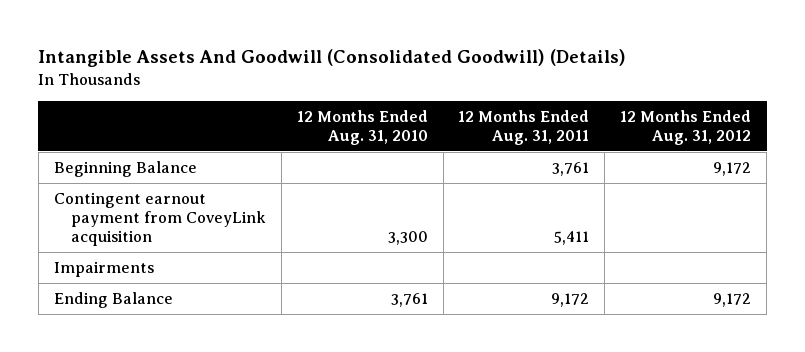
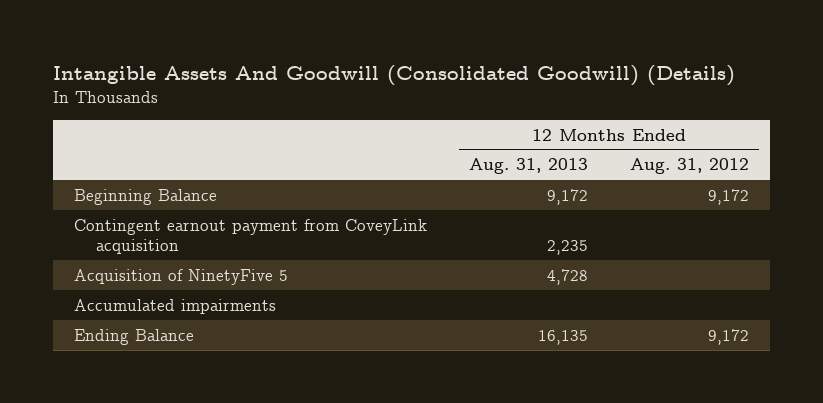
- | 12 Months Ended Aug. 31, 2010 | 12 Months Ended Aug. 31, 2011 | 12 Months Ended Aug. 31, 2012
+ | 12 Months Ended Aug. 31, 2013 | 12 Months Ended Aug. 31, 2012
- Impairments
+ Acquisition of NinetyFive 5 | 4,728 |
+ Accumulated impairments

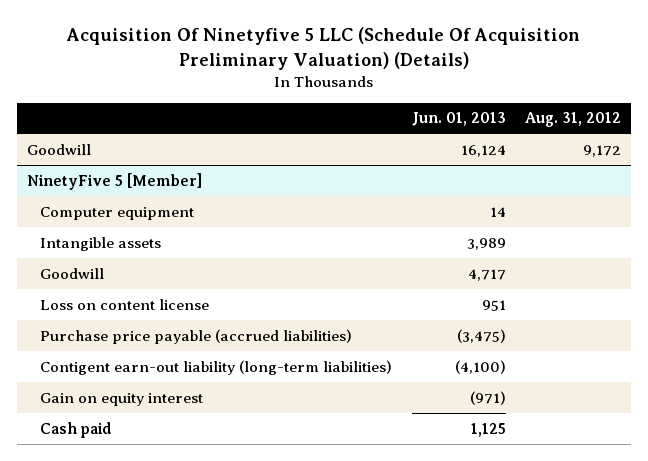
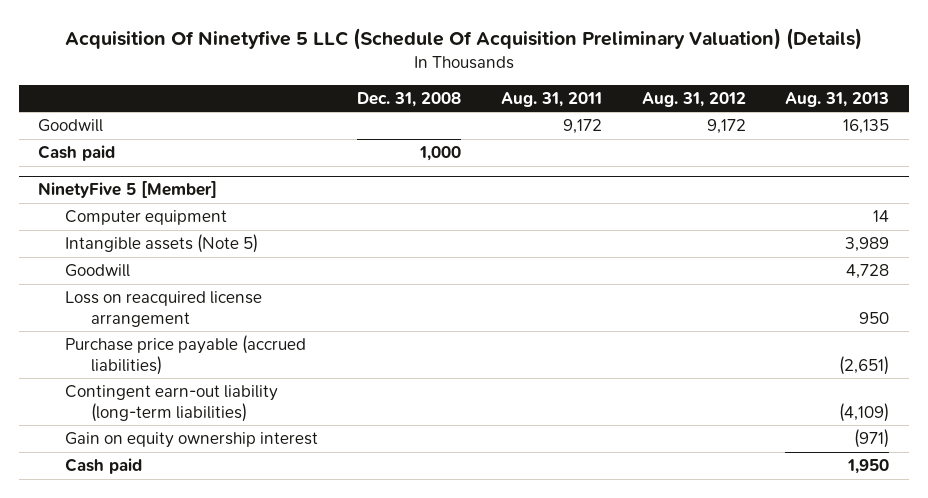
- | Jun. 01, 2013 | Aug. 31, 2012
+ | Dec. 31, 2008 | Aug. 31, 2011 | Aug. 31, 2012 | Aug. 31, 2013
+ Cash paid | 1,000 | | |
@ NinetyFive 5 [Member]
- Intangible assets | 3,989 |
+ Intangible assets (Note 5) | | | | 3,989
- Loss on content license | 951 |
+ Loss on reacquired license arrangement | | | | 950
- Contigent earn-out liability (long-term liabilities) | (4,100) |
- Gain on equity interest | (971) |
+ Contingent earn-out liability (long-term liabilities) | | | | (4,109)
+ Gain on equity ownership interest | | | | (971)

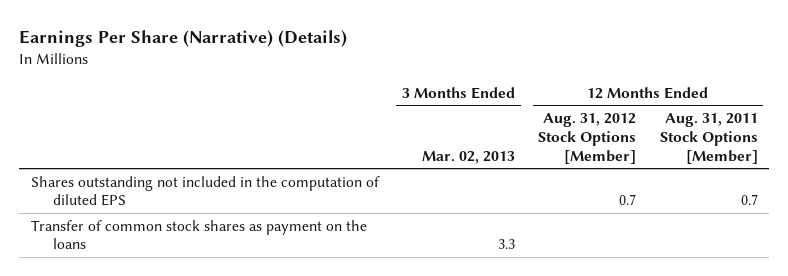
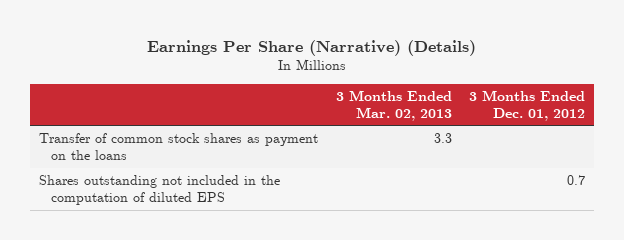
- | 3 Months Ended Mar. 02, 2013 | 12 Months Ended Aug. 31, 2012 Stock Options [Member] | 12 Months Ended Aug. 31, 2011 Stock Options [Member]
+ | 3 Months Ended Mar. 02, 2013 | 3 Months Ended Dec. 01, 2012
moved down: Shares outstanding not included in the computation of diluted EPS | | 0.7

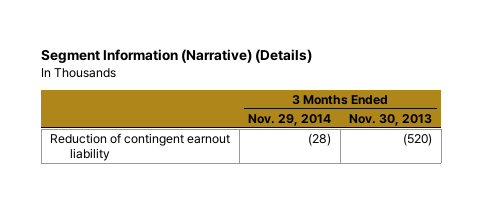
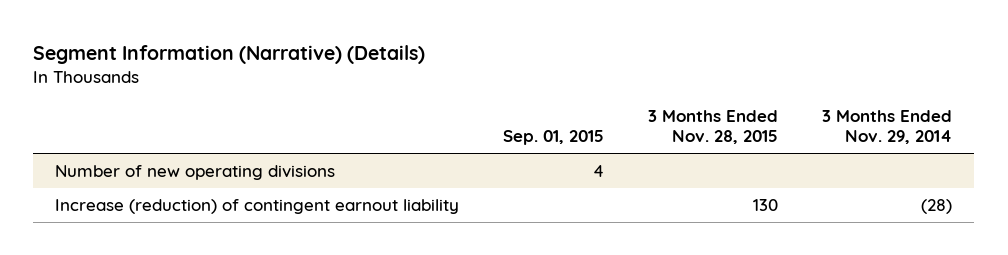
- | 3 Months Ended Nov. 29, 2014 | 3 Months Ended Nov. 30, 2013
+ | Sep. 01, 2015 | 3 Months Ended Nov. 28, 2015 | 3 Months Ended Nov. 29, 2014
- Reduction of contingent earnout liability | (28) | (520)
+ Number of new operating divisions | 4 | |
+ Increase (reduction) of contingent earnout liability | | 130 | (28)

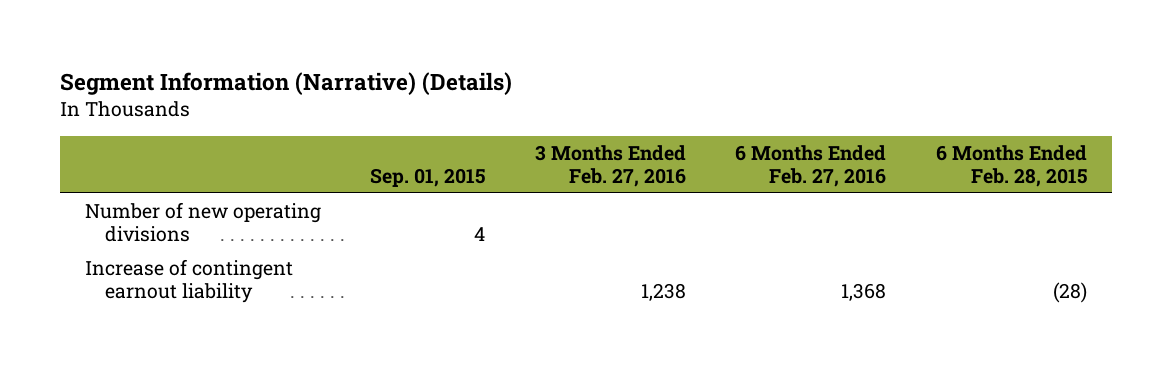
- | Sep. 01, 2015 | 3 Months Ended Nov. 28, 2015 | 3 Months Ended Nov. 29, 2014
+ | Sep. 01, 2015 | 3 Months Ended Feb. 27, 2016 | 6 Months Ended Feb. 27, 2016 | 6 Months Ended Feb. 28, 2015
- Increase (reduction) of contingent earnout liability | | 130 | (28)
+ Increase of contingent earnout liability | | 1,238 | 1,368 | (28)

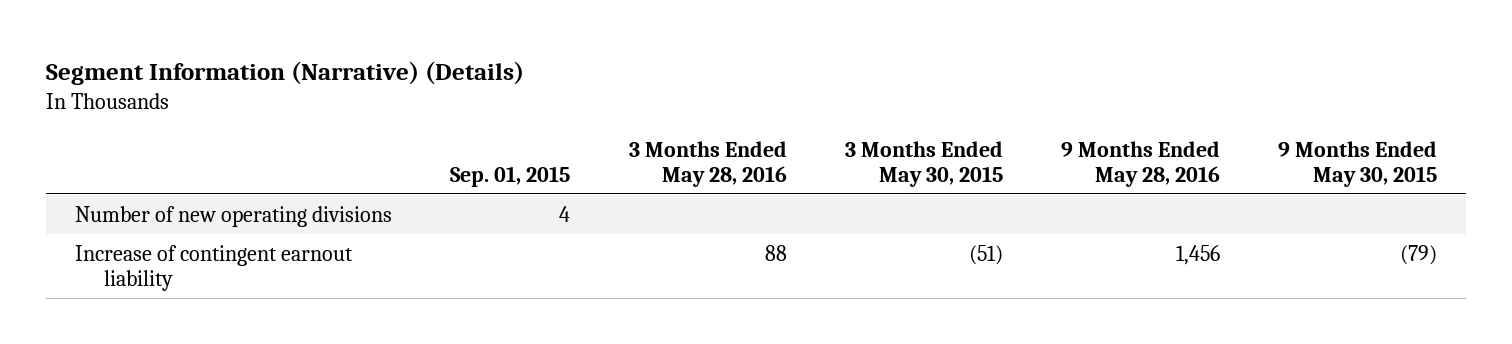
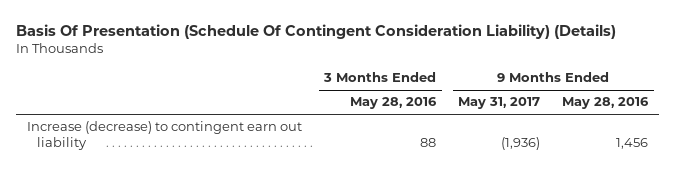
- Segment Information (Narrative) (Details)
+ Basis Of Presentation (Schedule Of Contingent Consideration Liability) (Details)
- | Sep. 01, 2015 | 3 Months Ended May 28, 2016 | 3 Months Ended May 30, 2015 | 9 Months Ended May 28, 2016 | 9 Months Ended May 30, 2015
+ | 3 Months Ended May 28, 2016 | 9 Months Ended May 31, 2017 | 9 Months Ended May 28, 2016
- Number of new operating divisions | 4 | | | |
- Increase of contingent earnout liability | | 88 | (51) | 1,456 | (79)
+ Increase (decrease) to contingent earn out liability | 88 | (1,936) | 1,456

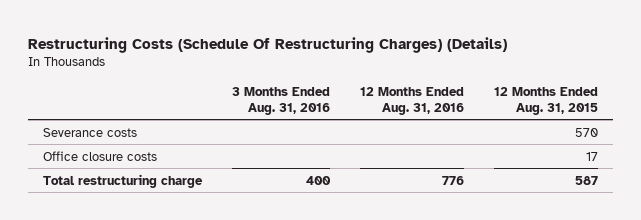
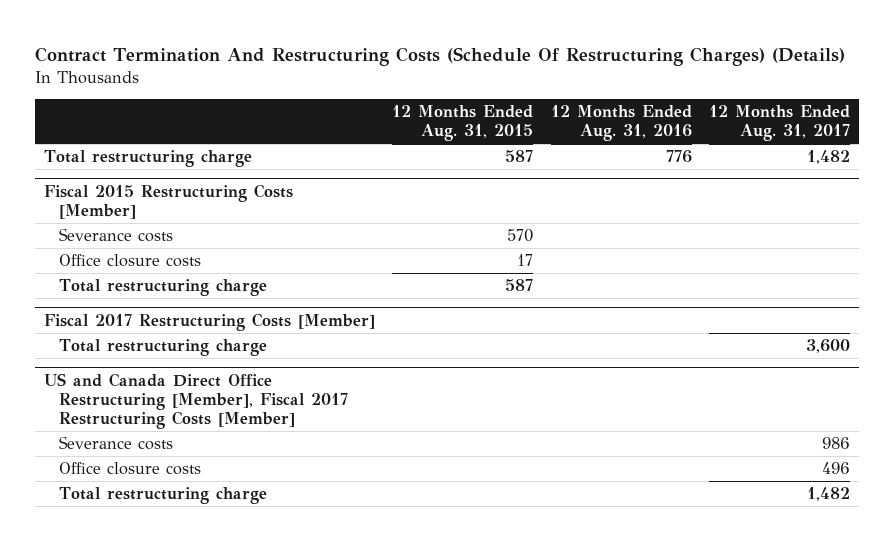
- Restructuring Costs (Schedule Of Restructuring Charges) (Details)
+ Contract Termination And Restructuring Costs (Schedule Of Restructuring Charges) (Details)
- | 3 Months Ended Aug. 31, 2016 | 12 Months Ended Aug. 31, 2016 | 12 Months Ended Aug. 31, 2015
+ | 12 Months Ended Aug. 31, 2015 | 12 Months Ended Aug. 31, 2016 | 12 Months Ended Aug. 31, 2017
- Severance costs | | | 570
- Office closure costs | | | 17
+ Fiscal 2015 Restructuring Costs [Member]
+ Severance costs | 570 | |
+ Office closure costs | 17 | |
+ Total restructuring charge | 587 | |
+ Fiscal 2017 Restructuring Costs [Member]
+ Total restructuring charge | | | 3,600
+ US and Canada Direct Office Restructuring [Member], Fiscal 2017 Restructuring Costs [Member]
+ Severance costs | | | 986
+ Office closure costs | | | 496
+ Total restructuring charge | | | 1,482

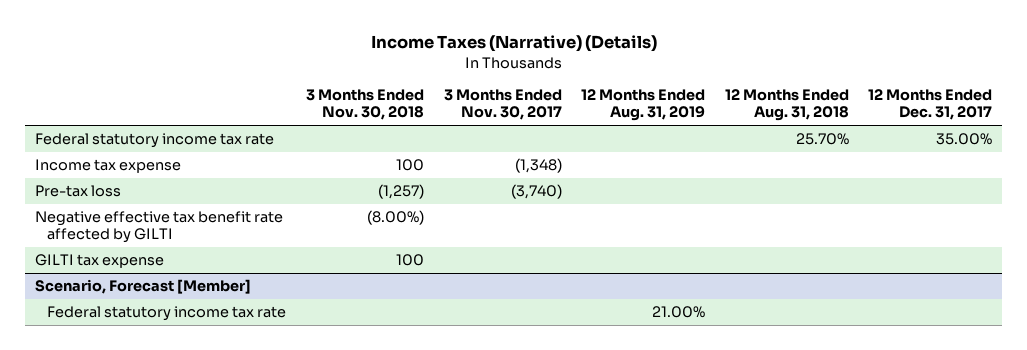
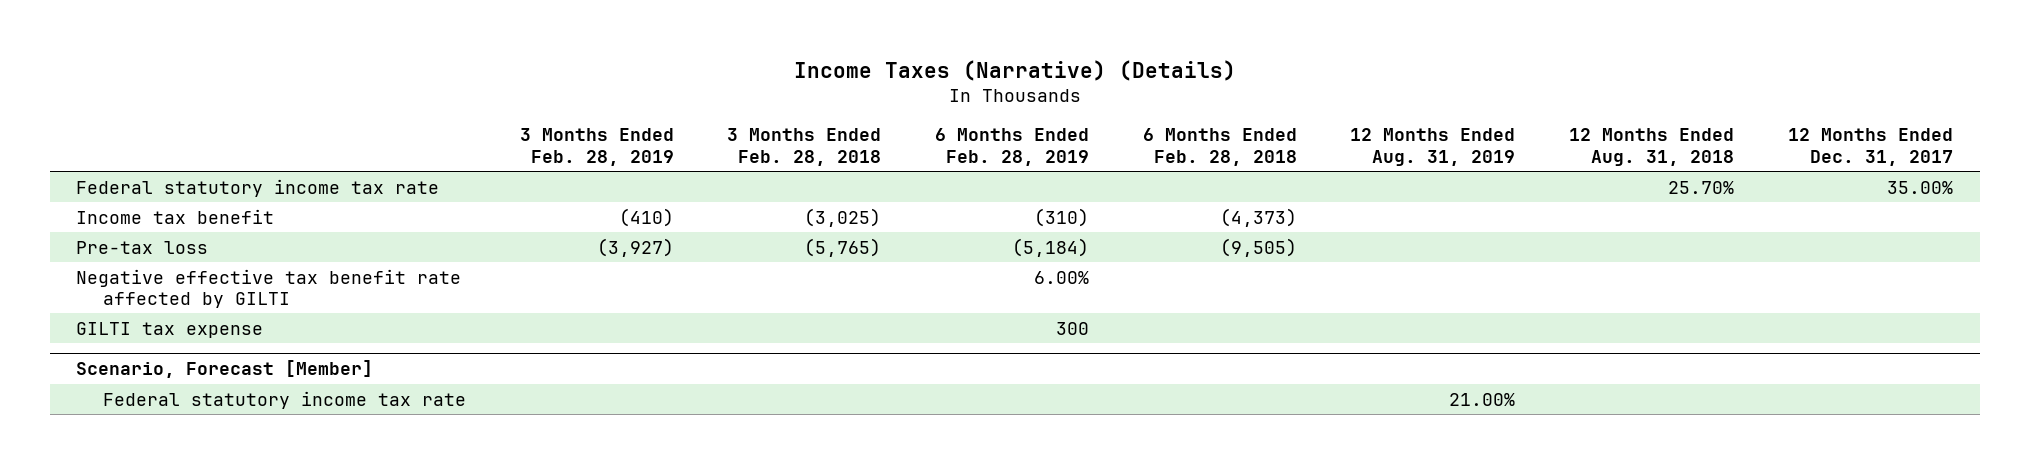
- | 3 Months Ended Nov. 30, 2018 | 3 Months Ended Nov. 30, 2017 | 12 Months Ended Aug. 31, 2019 | 12 Months Ended Aug. 31, 2018 | 12 Months Ended Dec. 31, 2017
+ | 3 Months Ended Feb. 28, 2019 | 3 Months Ended Feb. 28, 2018 | 6 Months Ended Feb. 28, 2019 | 6 Months Ended Feb. 28, 2018 | 12 Months Ended Aug. 31, 2019 | 12 Months Ended Aug. 31, 2018 | 12 Months Ended Dec. 31, 2017
- Income tax expense | 100 | (1,348) | | |
+ Income tax benefit | (410) | (3,025) | (310) | (4,373) | | |

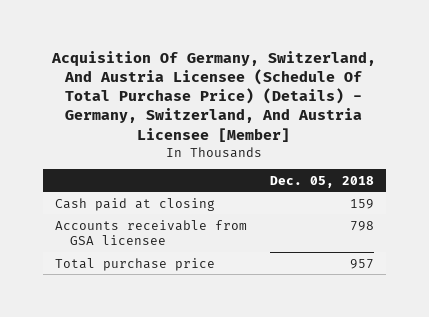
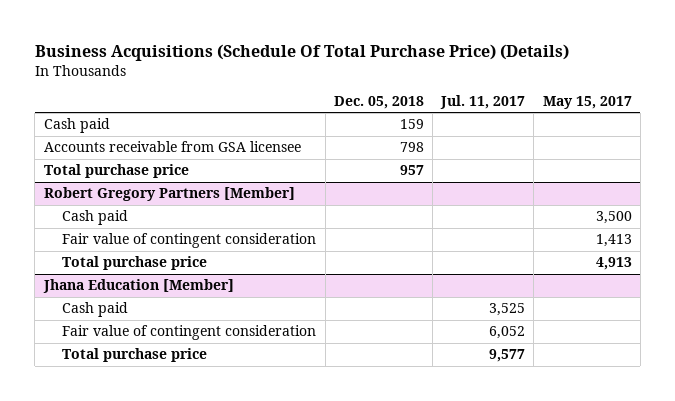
- Acquisition Of Germany, Switzerland, And Austria Licensee (Schedule Of Total Purchase Price) (Details) - Germany, Switzerland, And Austria Licensee [Member]
+ Business Acquisitions (Schedule Of Total Purchase Price) (Details)
- | Dec. 05, 2018
+ | Dec. 05, 2018 | Jul. 11, 2017 | May 15, 2017
- Cash paid at closing | 159
+ Cash paid | 159 | |
+ Robert Gregory Partners [Member]
+ Cash paid | | | 3,500
+ Fair value of contingent consideration | | | 1,413
+ Total purchase price | | | 4,913
+ Jhana Education [Member]
+ Cash paid | | 3,525 |
+ Fair value of contingent consideration | | 6,052 |
+ Total purchase price | | 9,577 |

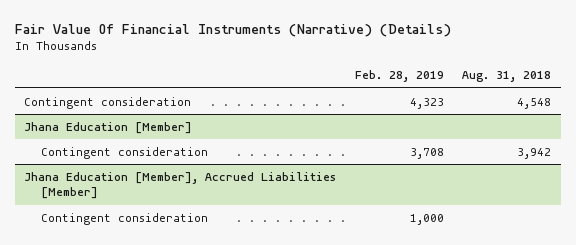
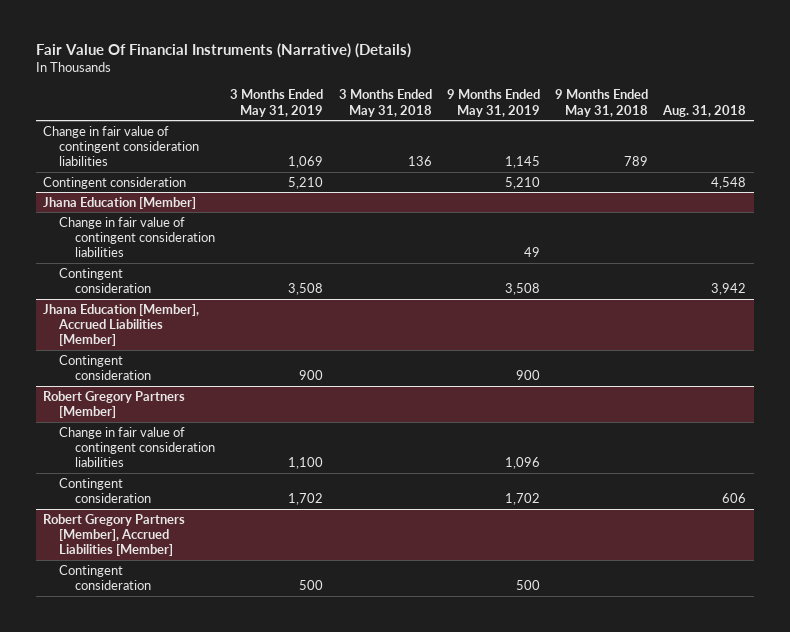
- | Feb. 28, 2019 | Aug. 31, 2018
+ | 3 Months Ended May 31, 2019 | 3 Months Ended May 31, 2018 | 9 Months Ended May 31, 2019 | 9 Months Ended May 31, 2018 | Aug. 31, 2018
+ Change in fair value of contingent consideration liabilities | 1,069 | 136 | 1,145 | 789 |
@ Jhana Education [Member]
+ Change in fair value of contingent consideration liabilities | | | 49 | |
+ Robert Gregory Partners [Member]
+ Change in fair value of contingent consideration liabilities | 1,100 | | 1,096 | |
+ Contingent consideration | 1,702 | | 1,702 | | 606
+ Robert Gregory Partners [Member], Accrued Liabilities [Member]
+ Contingent consideration | 500 | | 500 | |

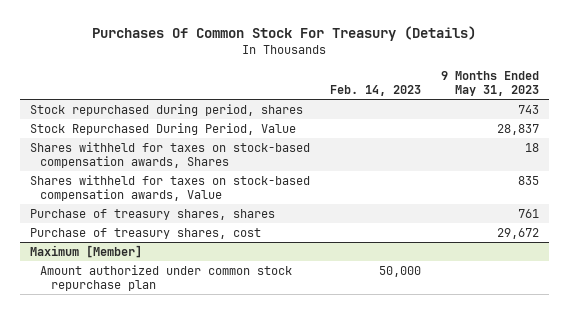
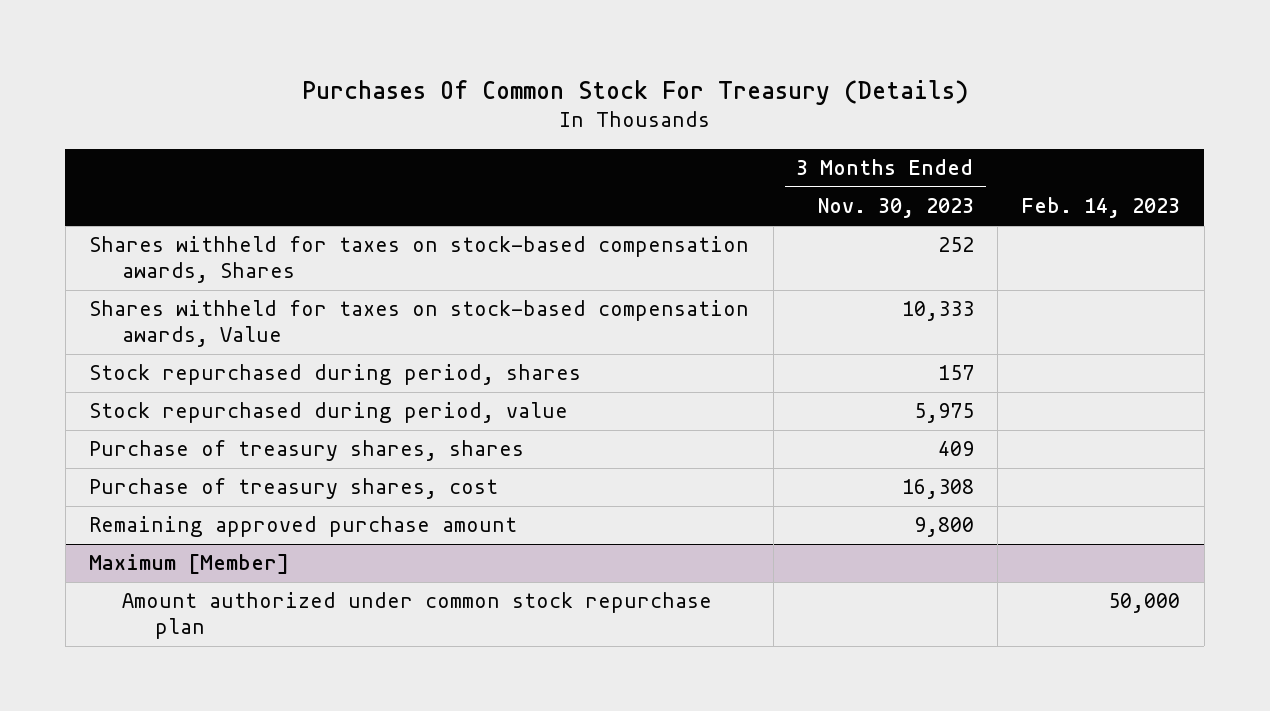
- | Feb. 14, 2023 | 9 Months Ended May 31, 2023
+ | 3 Months Ended Nov. 30, 2023 | Feb. 14, 2023
- Stock Repurchased During Period, Value | | 28,837
moved down: Stock repurchased during period, shares | 157 |
+ Stock repurchased during period, value | 5,975 |
+ Remaining approved purchase amount | 9,800 |

